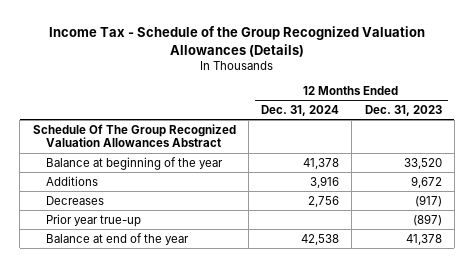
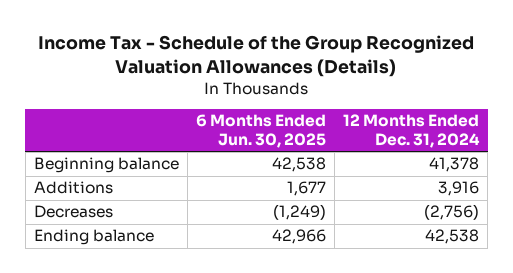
- | 12 Months Ended Dec. 31, 2024 | 12 Months Ended Dec. 31, 2023
+ | 6 Months Ended Jun. 30, 2025 | 12 Months Ended Dec. 31, 2024
- Schedule Of The Group Recognized Valuation Allowances Abstract
- Balance at beginning of the year | 41,378 | 33,520
+ Beginning balance | 42,538 | 41,378
- Decreases | 2,756 | (917)
- Prior year true-up | | (897)
- Balance at end of the year | 42,538 | 41,378
+ Decreases | (1,249) | (2,756)
+ Ending balance | 42,966 | 42,538

